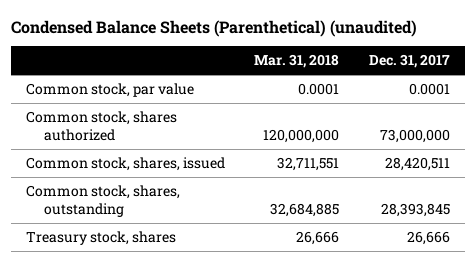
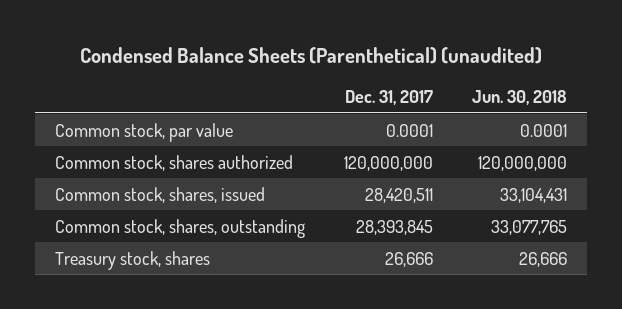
- | Mar. 31, 2018 | Dec. 31, 2017
+ | Dec. 31, 2017 | Jun. 30, 2018
- Common stock, shares authorized | 120,000,000 | 73,000,000
+ Common stock, shares authorized | 120,000,000 | 120,000,000

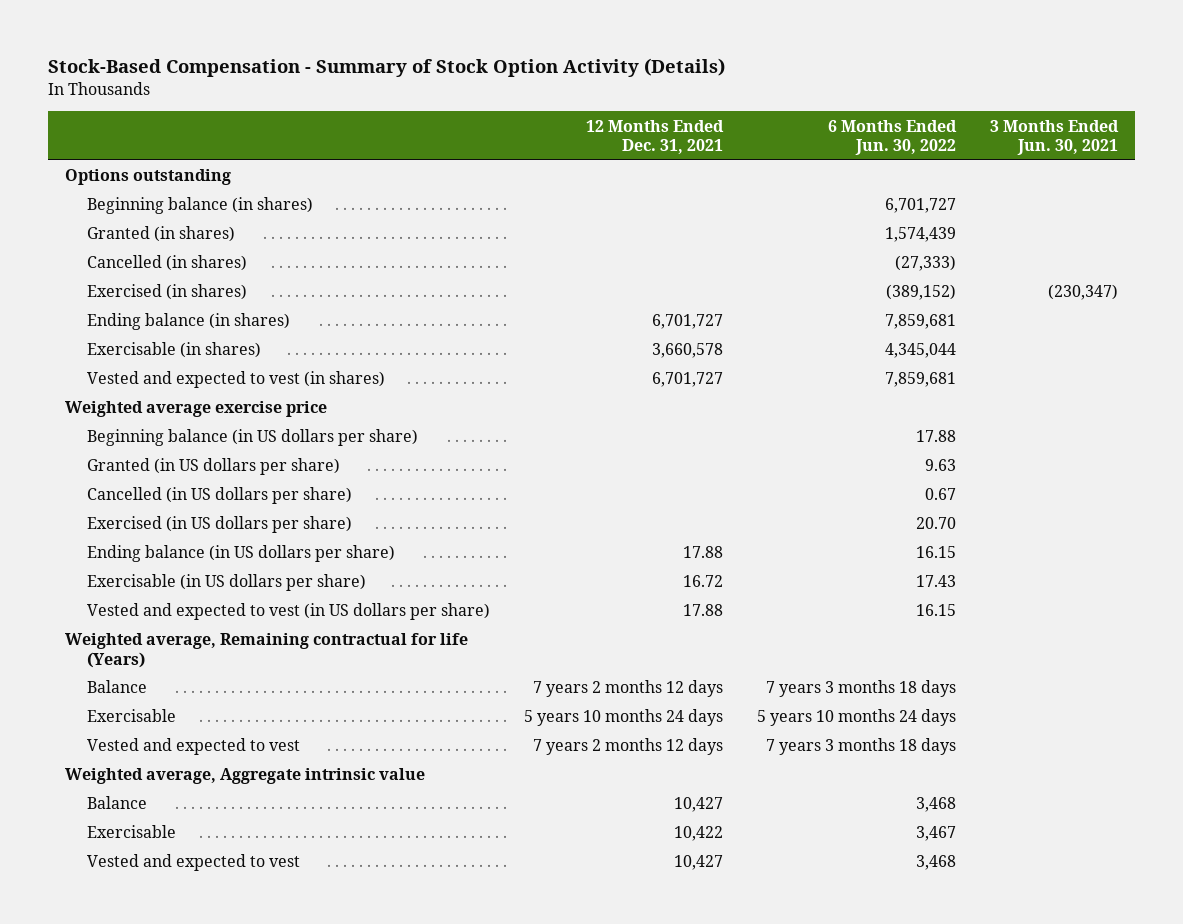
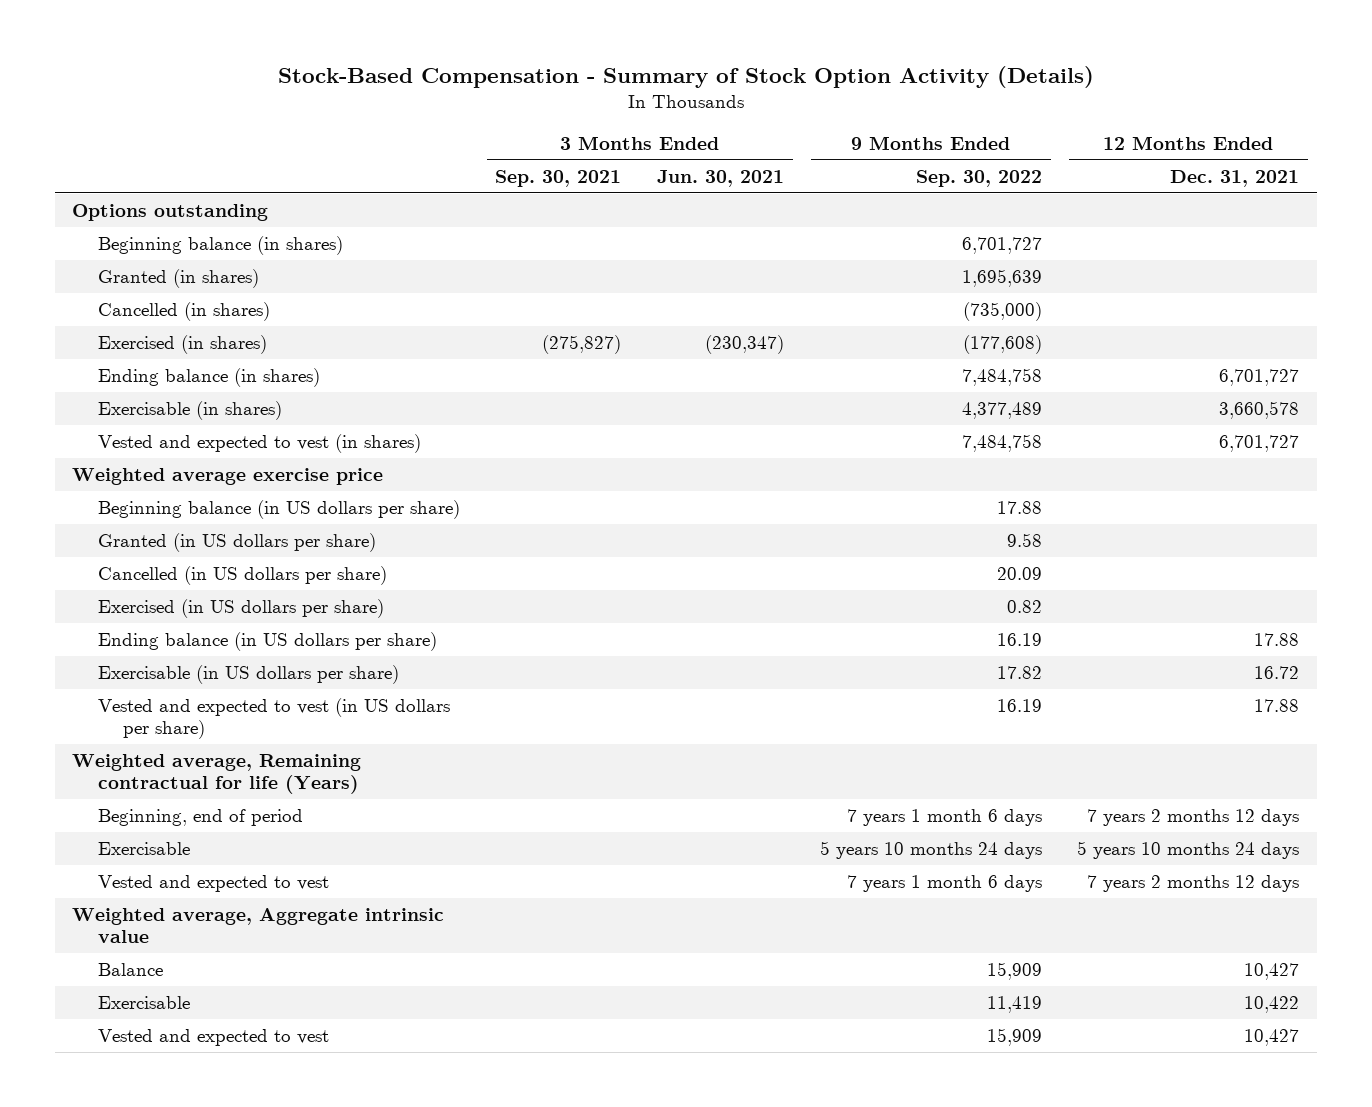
- | 12 Months Ended Dec. 31, 2021 | 6 Months Ended Jun. 30, 2022 | 3 Months Ended Jun. 30, 2021
+ | 3 Months Ended Sep. 30, 2021 | 3 Months Ended Jun. 30, 2021 | 9 Months Ended Sep. 30, 2022 | 12 Months Ended Dec. 31, 2021
- Balance | 7 years 2 months 12 days | 7 years 3 months 18 days |
+ Beginning, end of period | | | 7 years 1 month 6 days | 7 years 2 months 12 days

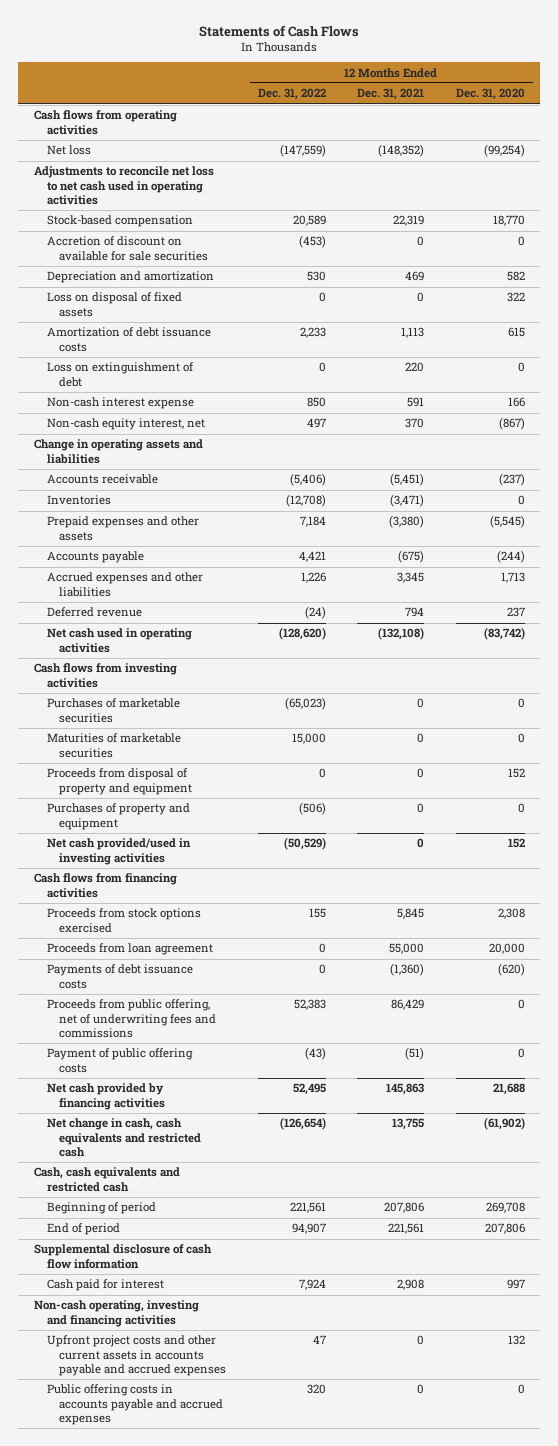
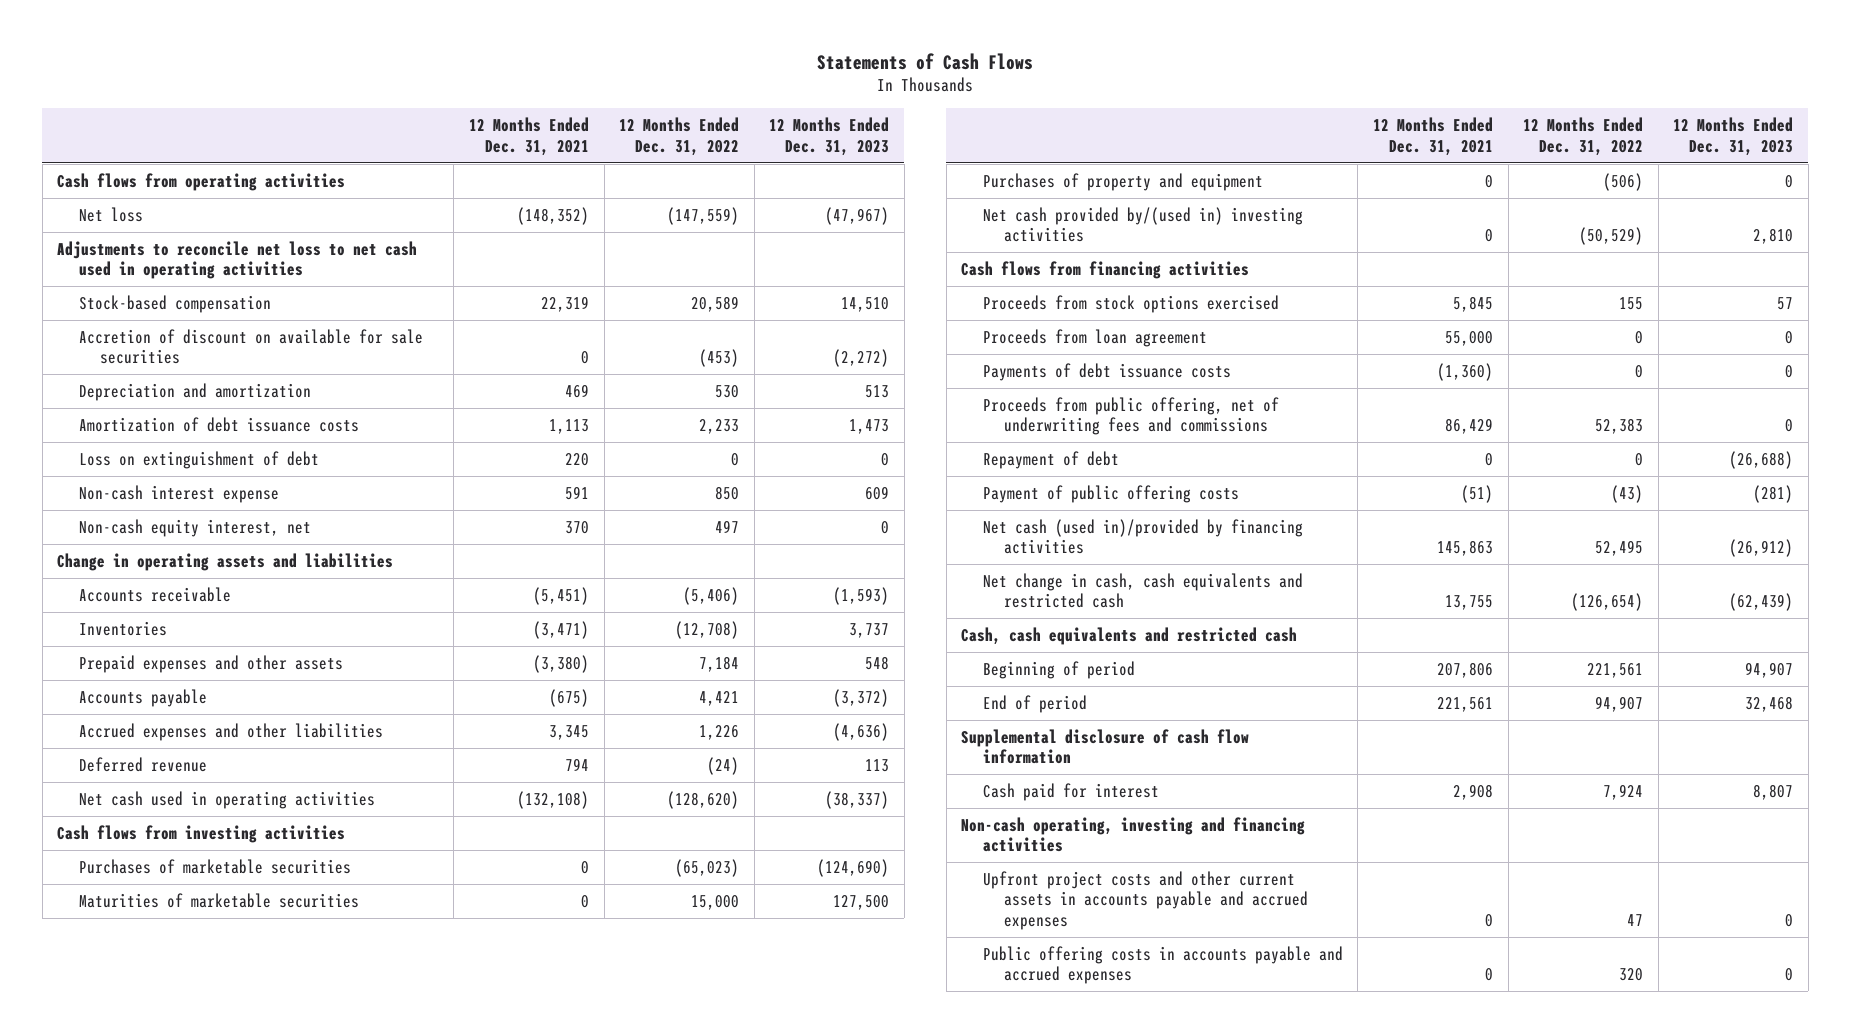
- | 12 Months Ended Dec. 31, 2022 | 12 Months Ended Dec. 31, 2021 | 12 Months Ended Dec. 31, 2020
+ | 12 Months Ended Dec. 31, 2021 | 12 Months Ended Dec. 31, 2022 | 12 Months Ended Dec. 31, 2023
- Loss on disposal of fixed assets | 0 | 0 | 322
- Proceeds from disposal of property and equipment | 0 | 0 | 152
- Net cash provided/used in investing activities | (50,529) | 0 | 152
+ Net cash provided by/(used in) investing activities | 0 | (50,529) | 2,810
+ Repayment of debt | 0 | 0 | (26,688)
- Net cash provided by financing activities | 52,495 | 145,863 | 21,688
+ Net cash (used in)/provided by financing activities | 145,863 | 52,495 | (26,912)

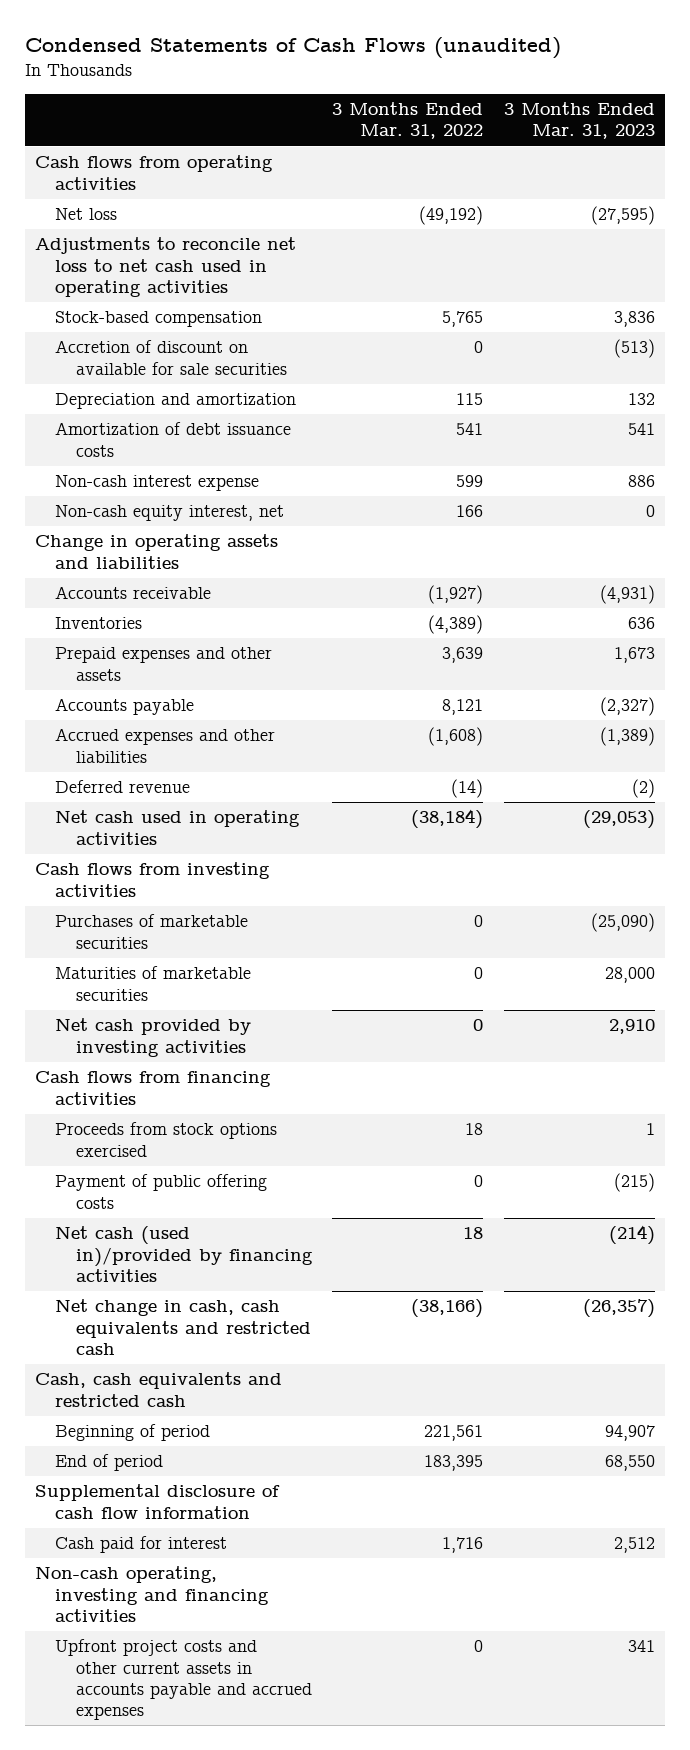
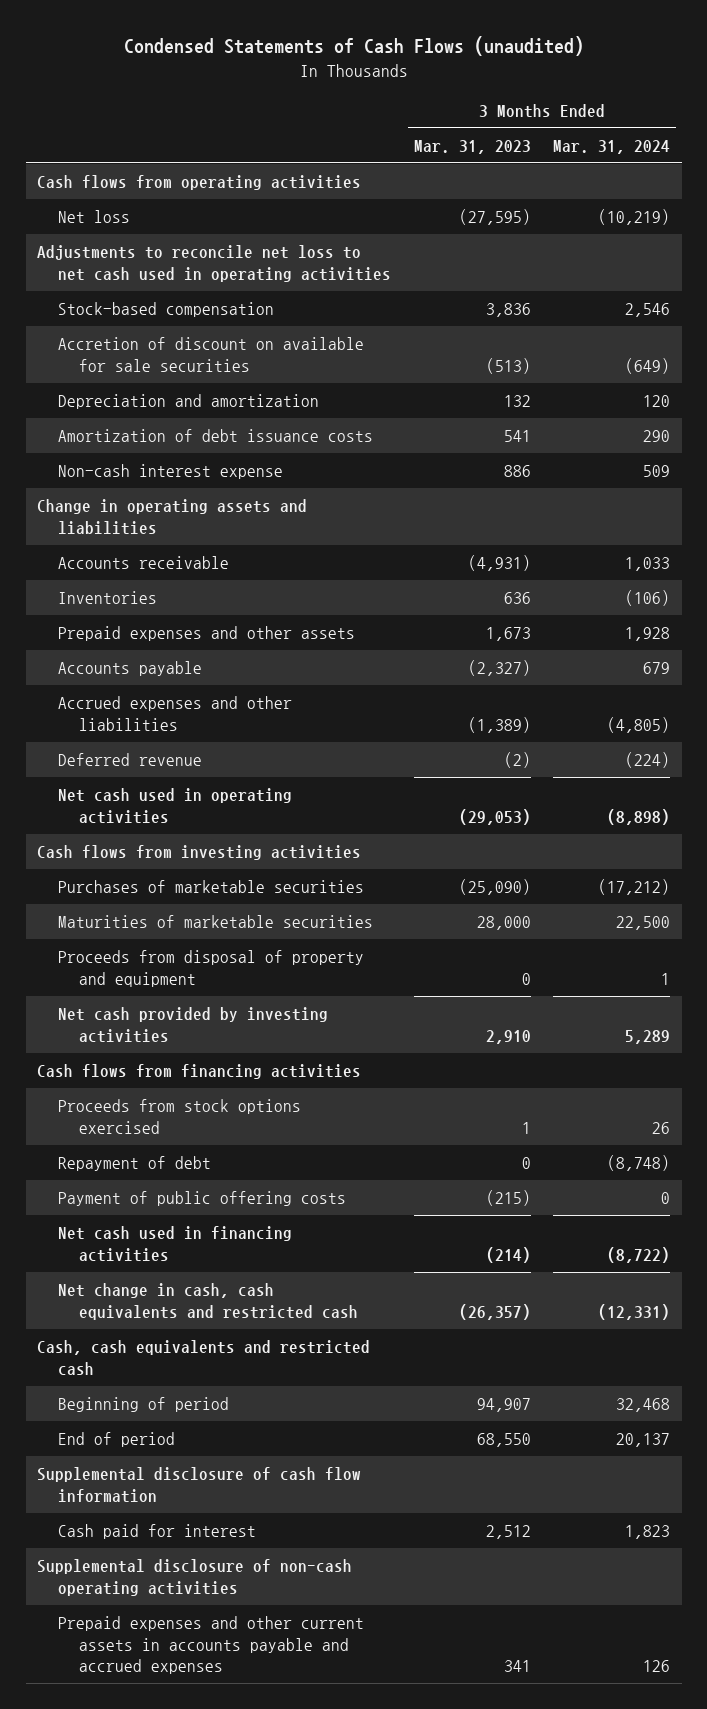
- | 3 Months Ended Mar. 31, 2022 | 3 Months Ended Mar. 31, 2023
+ | 3 Months Ended Mar. 31, 2023 | 3 Months Ended Mar. 31, 2024
- Non-cash equity interest, net | 166 | 0
+ Proceeds from disposal of property and equipment | 0 | 1
+ Repayment of debt | 0 | (8,748)
- Net cash (used in)/provided by financing activities | 18 | (214)
+ Net cash used in financing activities | (214) | (8,722)
- Non-cash operating, investing and financing activities
- Upfront project costs and other current assets in accounts payable and accrued expenses | 0 | 341
+ Supplemental disclosure of non-cash operating activities
+ Prepaid expenses and other current assets in accounts payable and accrued expenses | 341 | 126

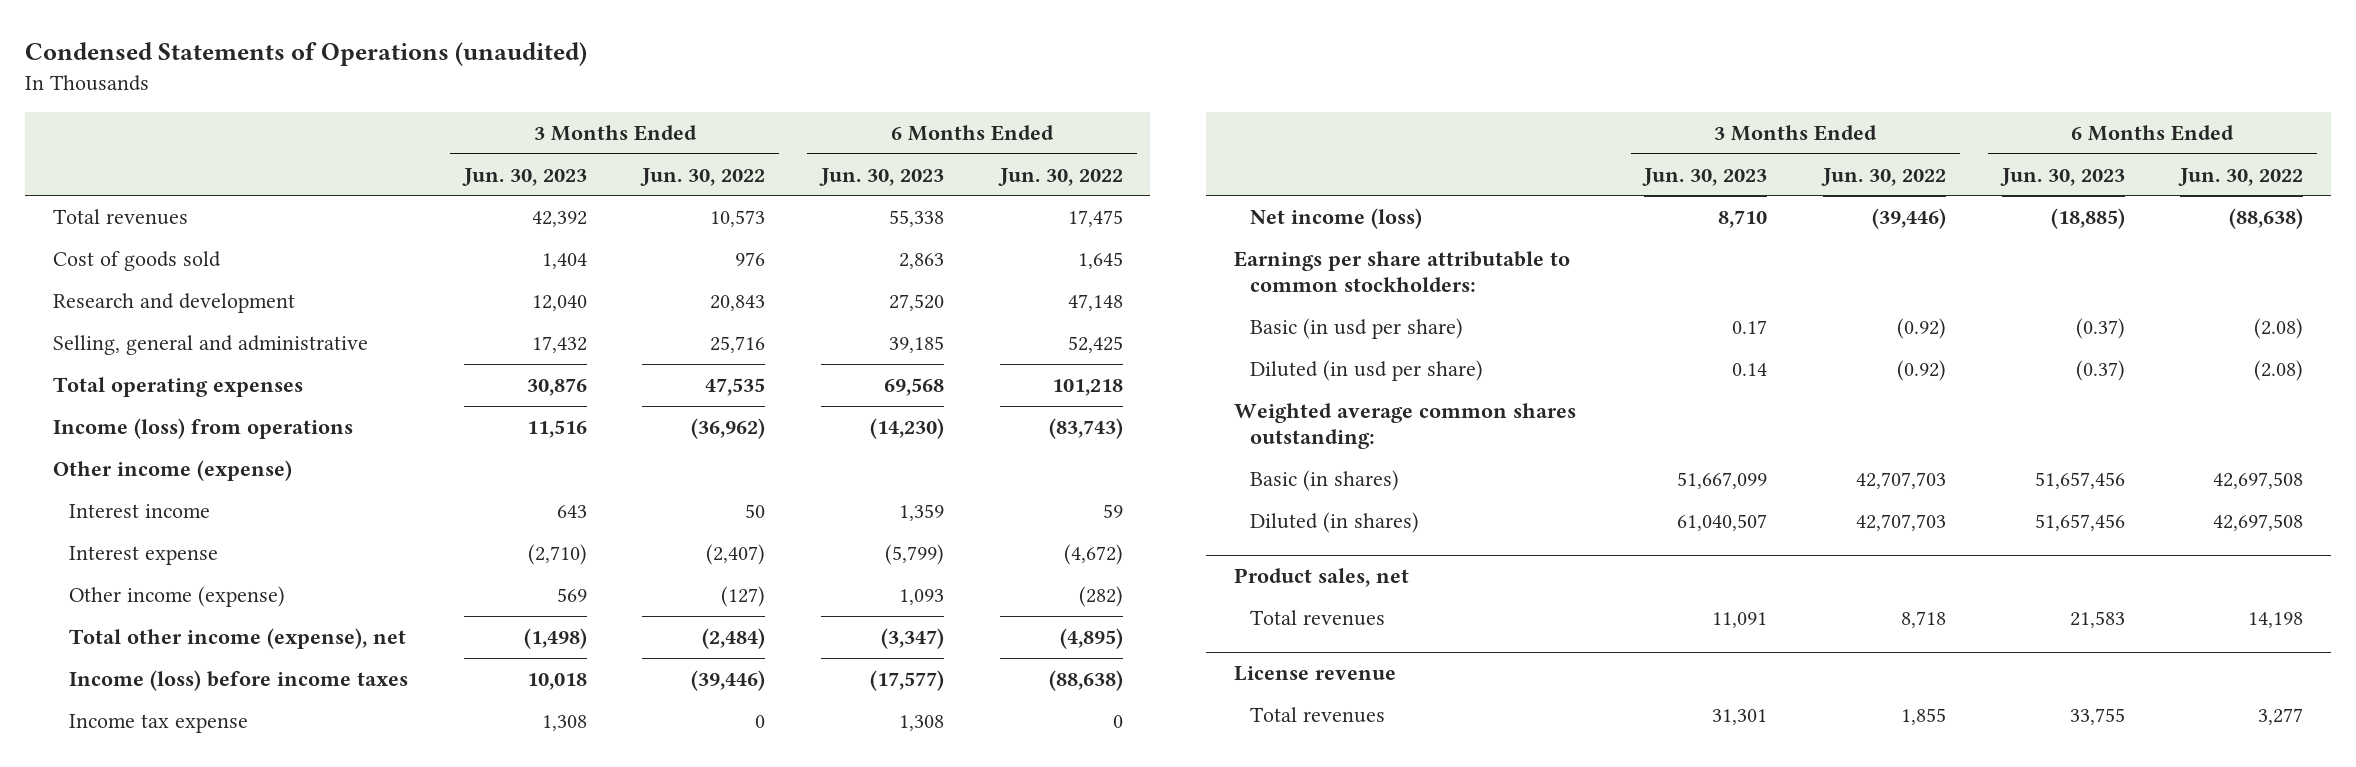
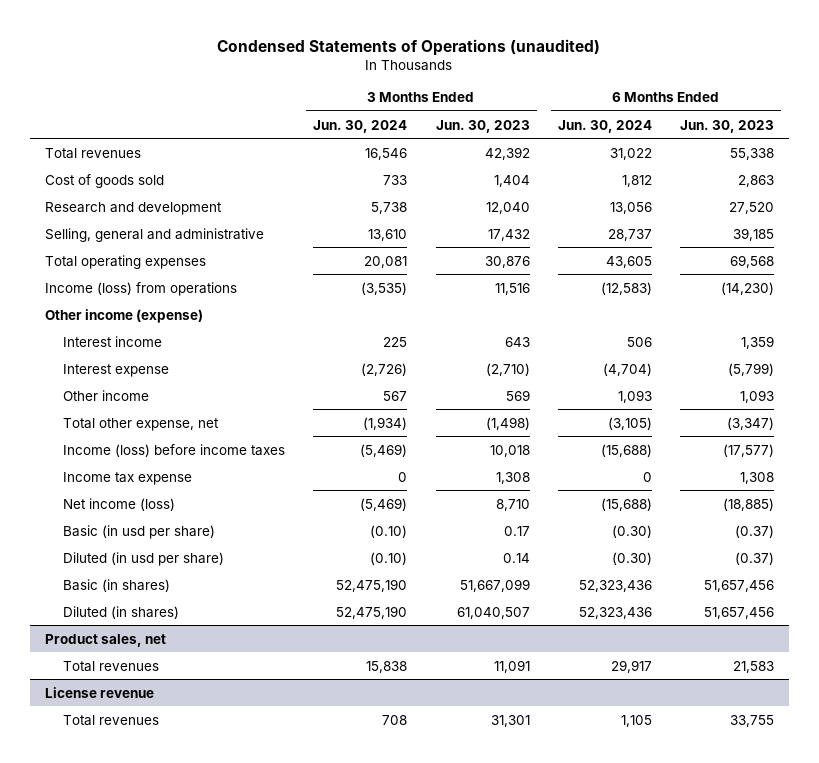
- | 3 Months Ended Jun. 30, 2023 | 3 Months Ended Jun. 30, 2022 | 6 Months Ended Jun. 30, 2023 | 6 Months Ended Jun. 30, 2022
+ | 3 Months Ended Jun. 30, 2024 | 3 Months Ended Jun. 30, 2023 | 6 Months Ended Jun. 30, 2024 | 6 Months Ended Jun. 30, 2023
- Other income (expense) | 569 | (127) | 1,093 | (282)
- Total other income (expense), net | (1,498) | (2,484) | (3,347) | (4,895)
+ Other income | 567 | 569 | 1,093 | 1,093
+ Total other expense, net | (1,934) | (1,498) | (3,105) | (3,347)
- Earnings per share attributable to common stockholders:
- Weighted average common shares outstanding:

